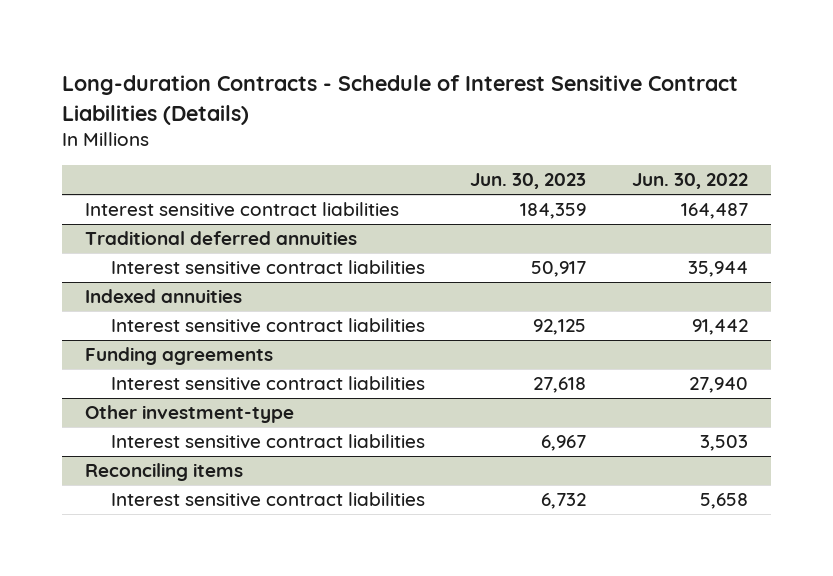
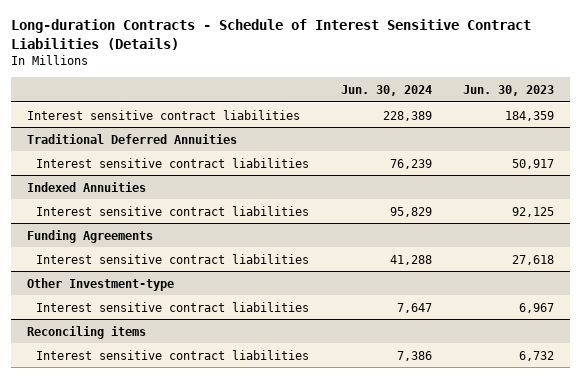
- | Jun. 30, 2023 | Jun. 30, 2022
+ | Jun. 30, 2024 | Jun. 30, 2023
- Traditional deferred annuities
+ Traditional Deferred Annuities
- Indexed annuities
+ Indexed Annuities
- Funding agreements
+ Funding Agreements
- Other investment-type
+ Other Investment-type

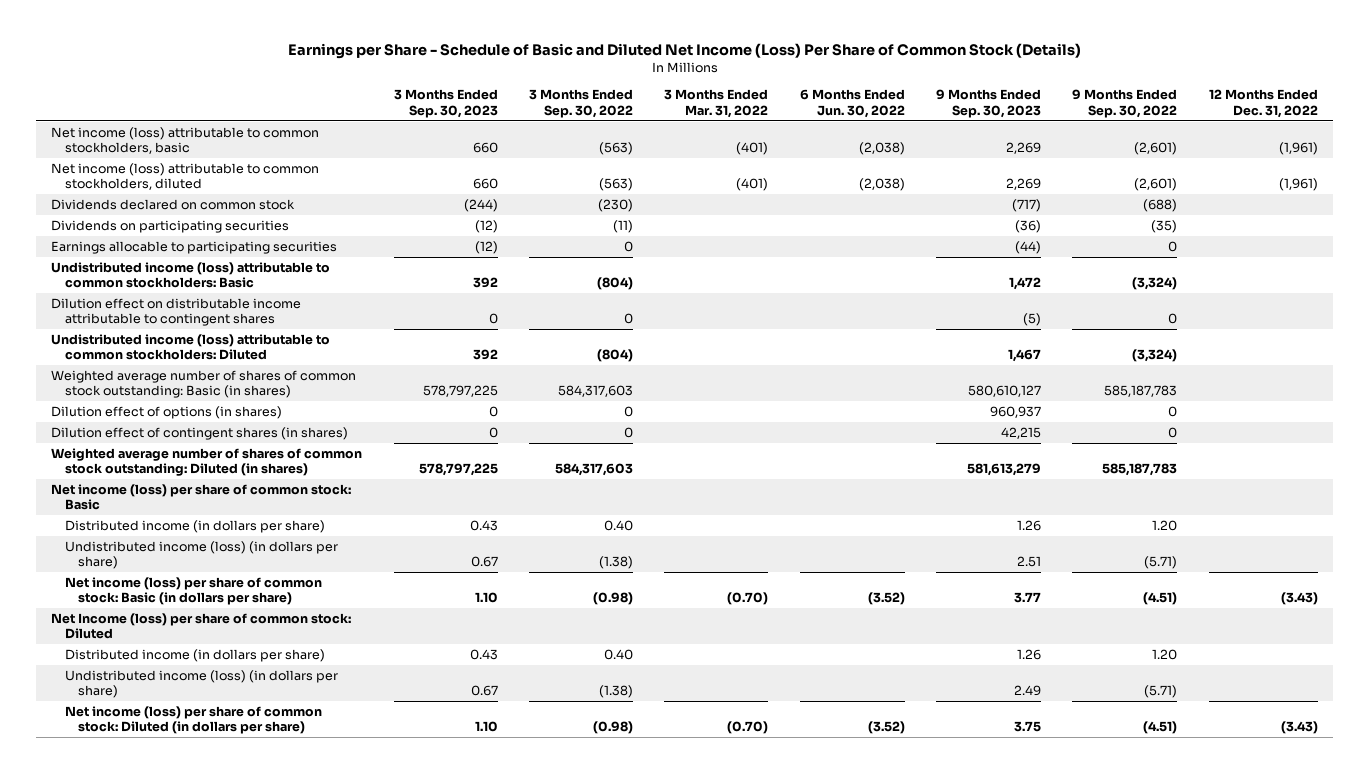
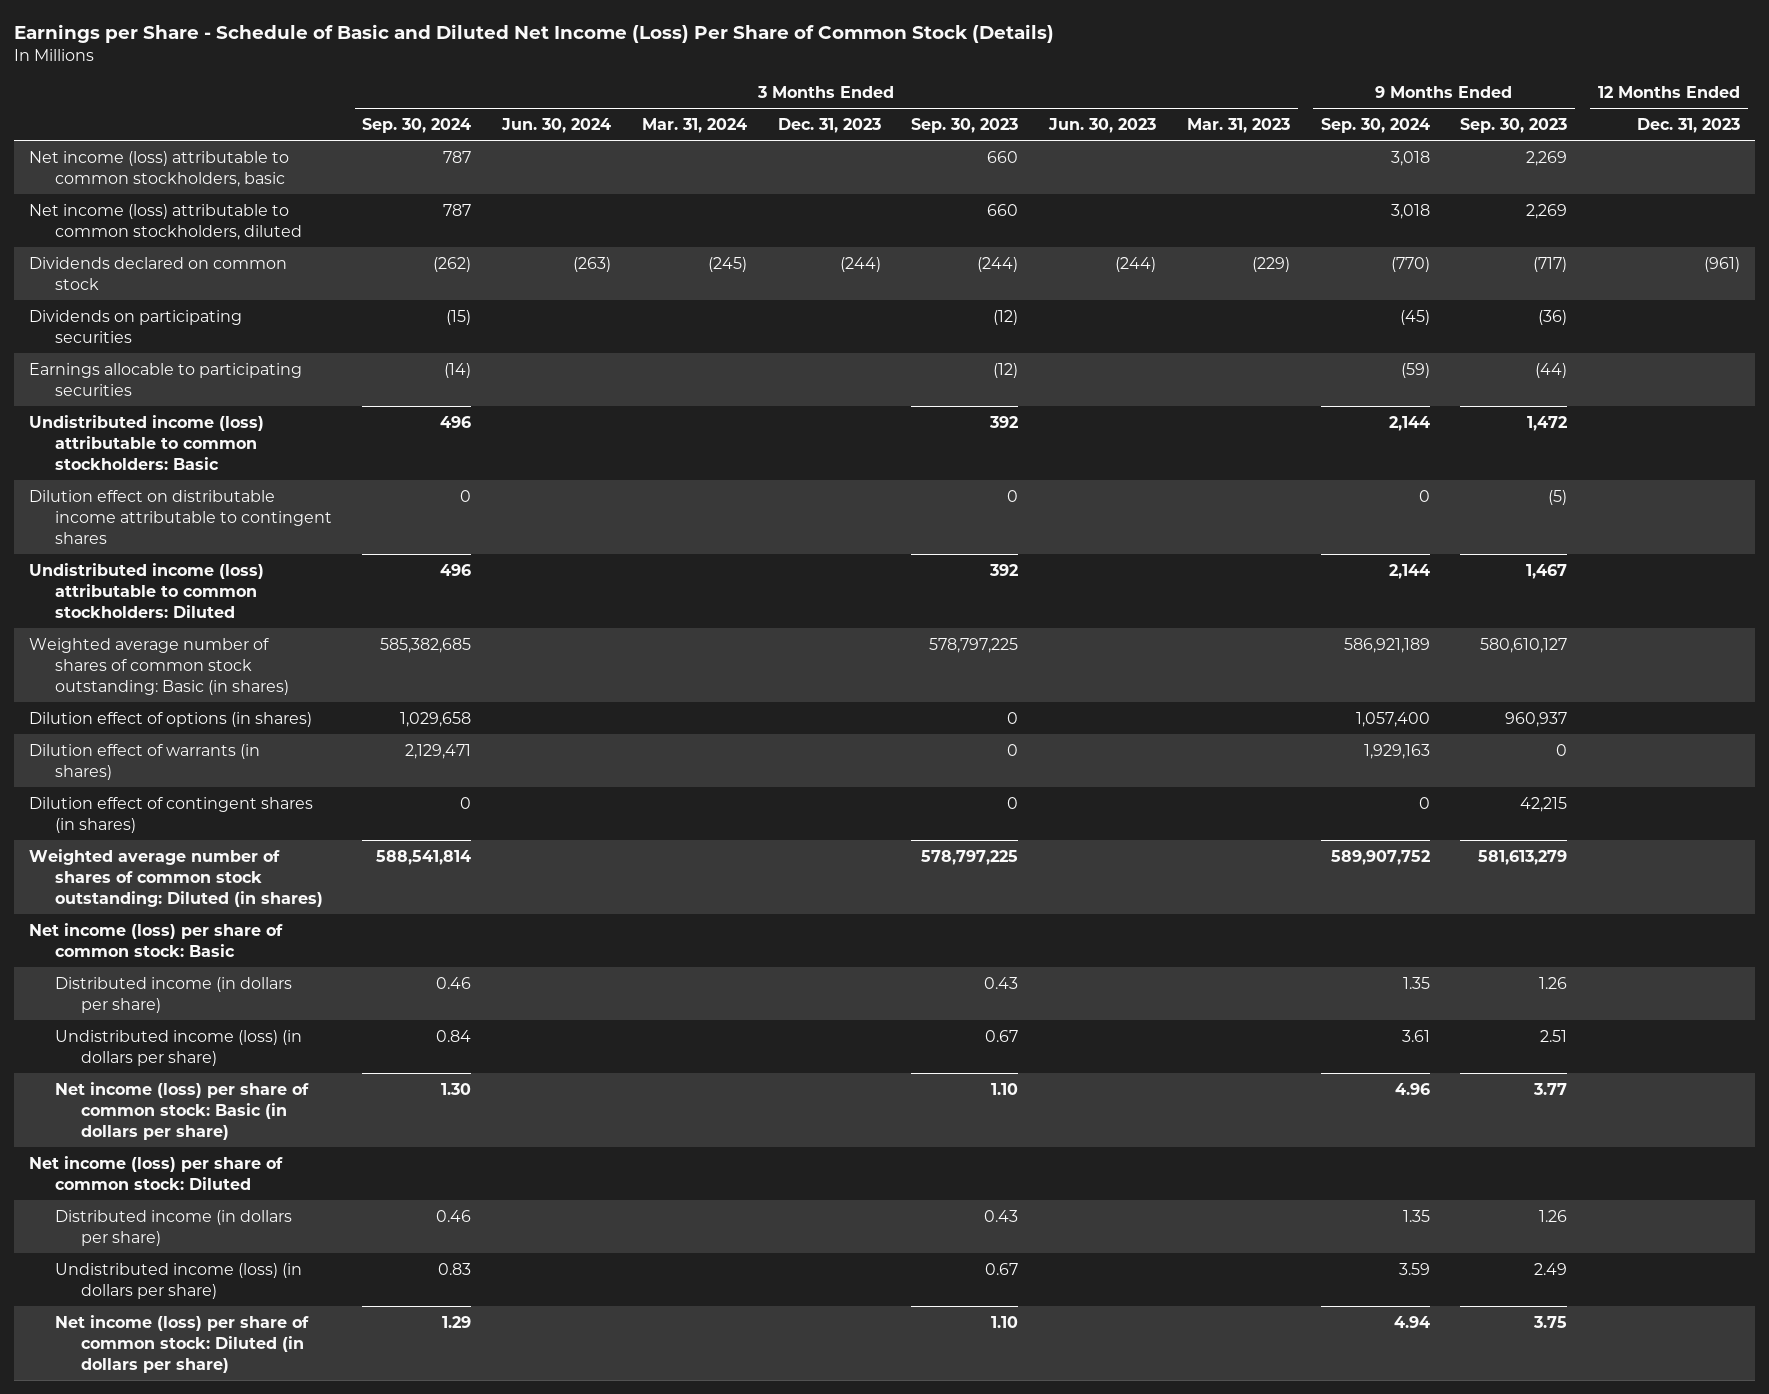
- | 3 Months Ended Sep. 30, 2023 | 3 Months Ended Sep. 30, 2022 | 3 Months Ended Mar. 31, 2022 | 6 Months Ended Jun. 30, 2022 | 9 Months Ended Sep. 30, 2023 | 9 Months Ended Sep. 30, 2022 | 12 Months Ended Dec. 31, 2022
+ | 3 Months Ended Sep. 30, 2024 | 3 Months Ended Jun. 30, 2024 | 3 Months Ended Mar. 31, 2024 | 3 Months Ended Dec. 31, 2023 | 3 Months Ended Sep. 30, 2023 | 3 Months Ended Jun. 30, 2023 | 3 Months Ended Mar. 31, 2023 | 9 Months Ended Sep. 30, 2024 | 9 Months Ended Sep. 30, 2023 | 12 Months Ended Dec. 31, 2023
+ Dilution effect of warrants (in shares) | 2,129,471 | | | | 0 | | | 1,929,163 | 0 |
- Net Income (loss) per share of common stock: Diluted
+ Net income (loss) per share of common stock: Diluted

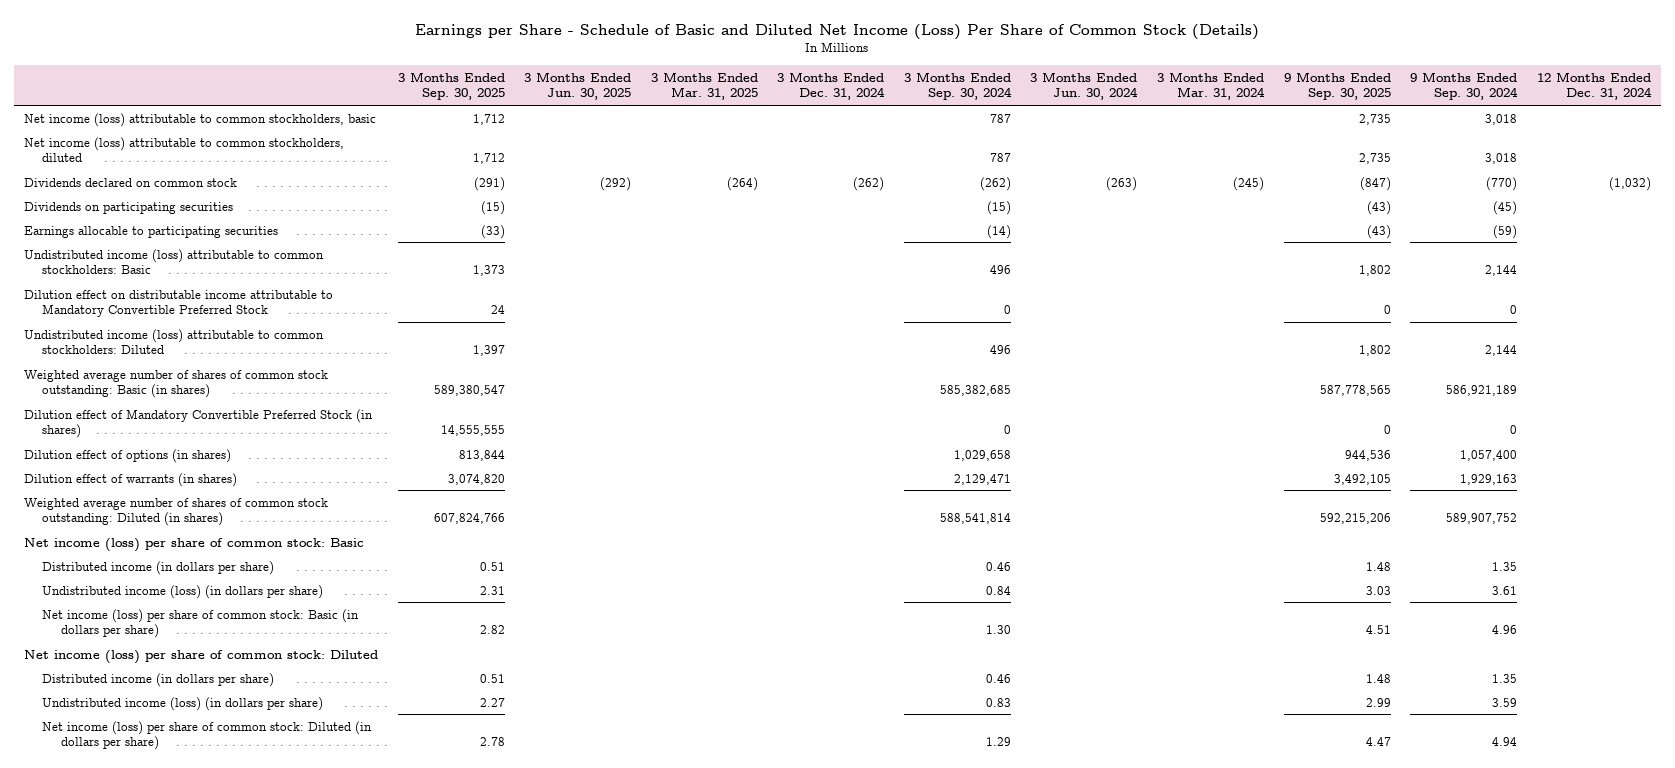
- | 3 Months Ended Sep. 30, 2024 | 3 Months Ended Jun. 30, 2024 | 3 Months Ended Mar. 31, 2024 | 3 Months Ended Dec. 31, 2023 | 3 Months Ended Sep. 30, 2023 | 3 Months Ended Jun. 30, 2023 | 3 Months Ended Mar. 31, 2023 | 9 Months Ended Sep. 30, 2024 | 9 Months Ended Sep. 30, 2023 | 12 Months Ended Dec. 31, 2023
+ | 3 Months Ended Sep. 30, 2025 | 3 Months Ended Jun. 30, 2025 | 3 Months Ended Mar. 31, 2025 | 3 Months Ended Dec. 31, 2024 | 3 Months Ended Sep. 30, 2024 | 3 Months Ended Jun. 30, 2024 | 3 Months Ended Mar. 31, 2024 | 9 Months Ended Sep. 30, 2025 | 9 Months Ended Sep. 30, 2024 | 12 Months Ended Dec. 31, 2024
- Dilution effect on distributable income attributable to contingent shares | 0 | | | | 0 | | | 0 | (5) |
+ Dilution effect on distributable income attributable to Mandatory Convertible Preferred Stock | 24 | | | | 0 | | | 0 | 0 |
+ Dilution effect of Mandatory Convertible Preferred Stock (in shares) | 14,555,555 | | | | 0 | | | 0 | 0 |
- Dilution effect of contingent shares (in shares) | 0 | | | | 0 | | | 0 | 42,215 |

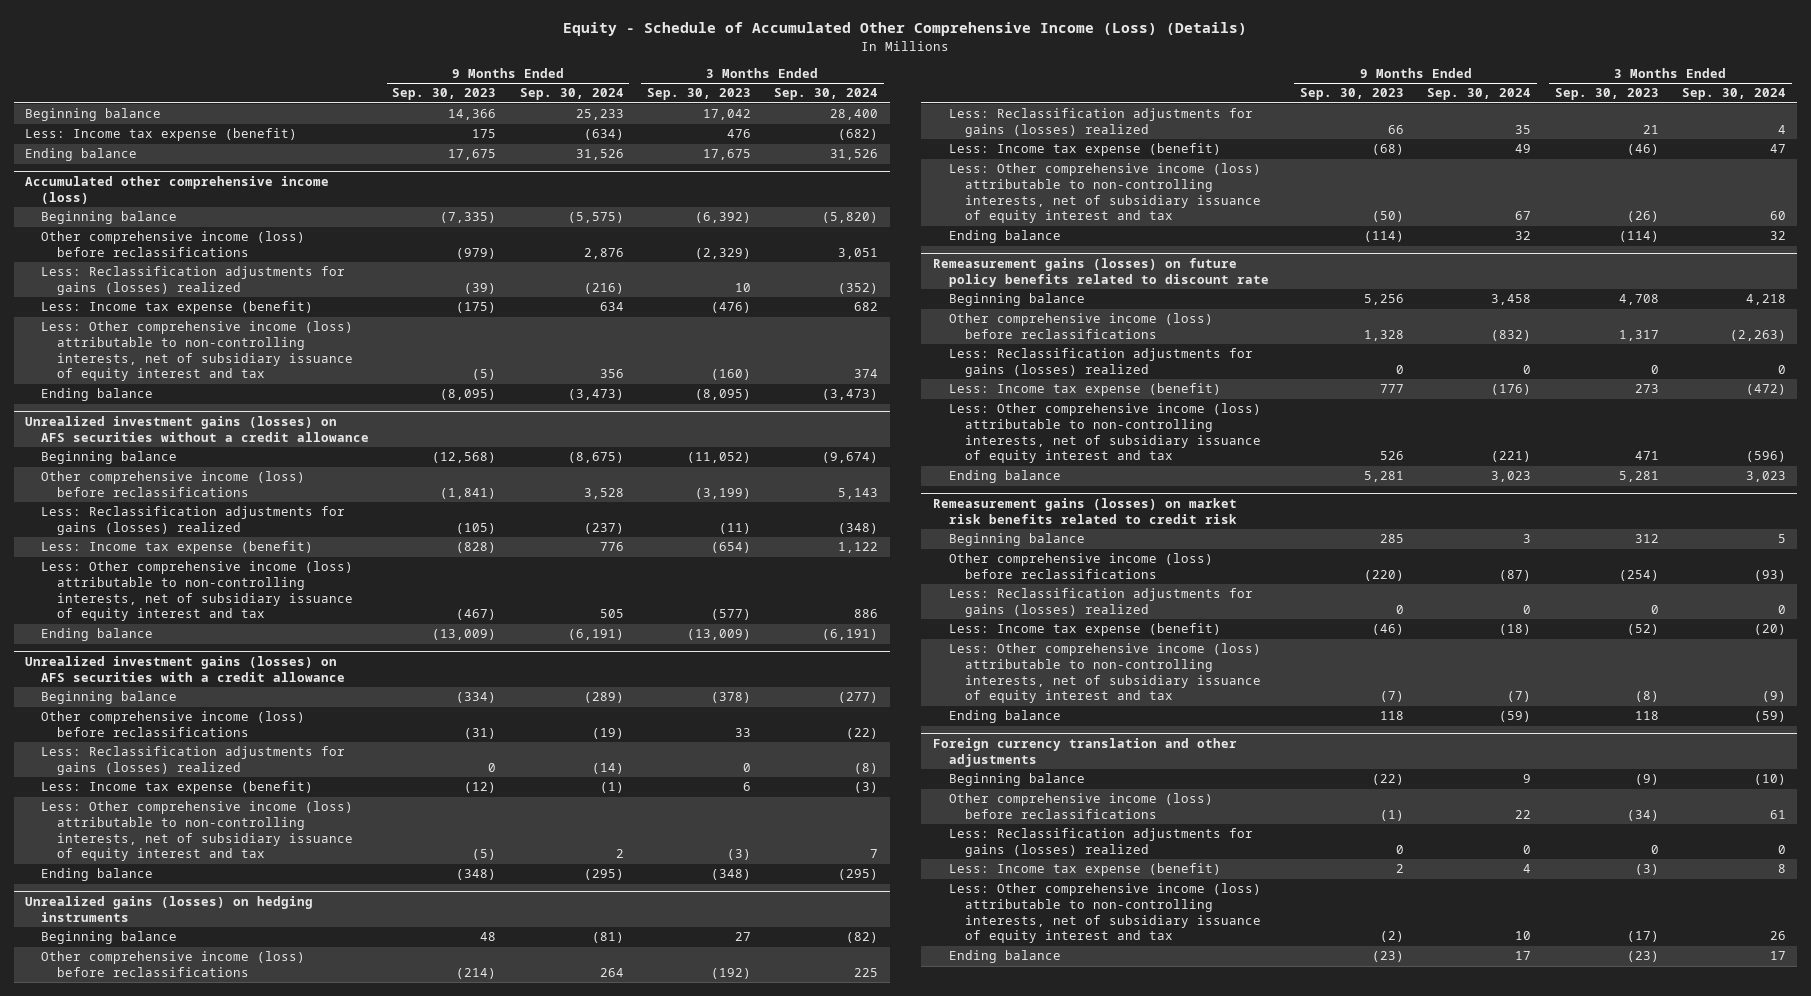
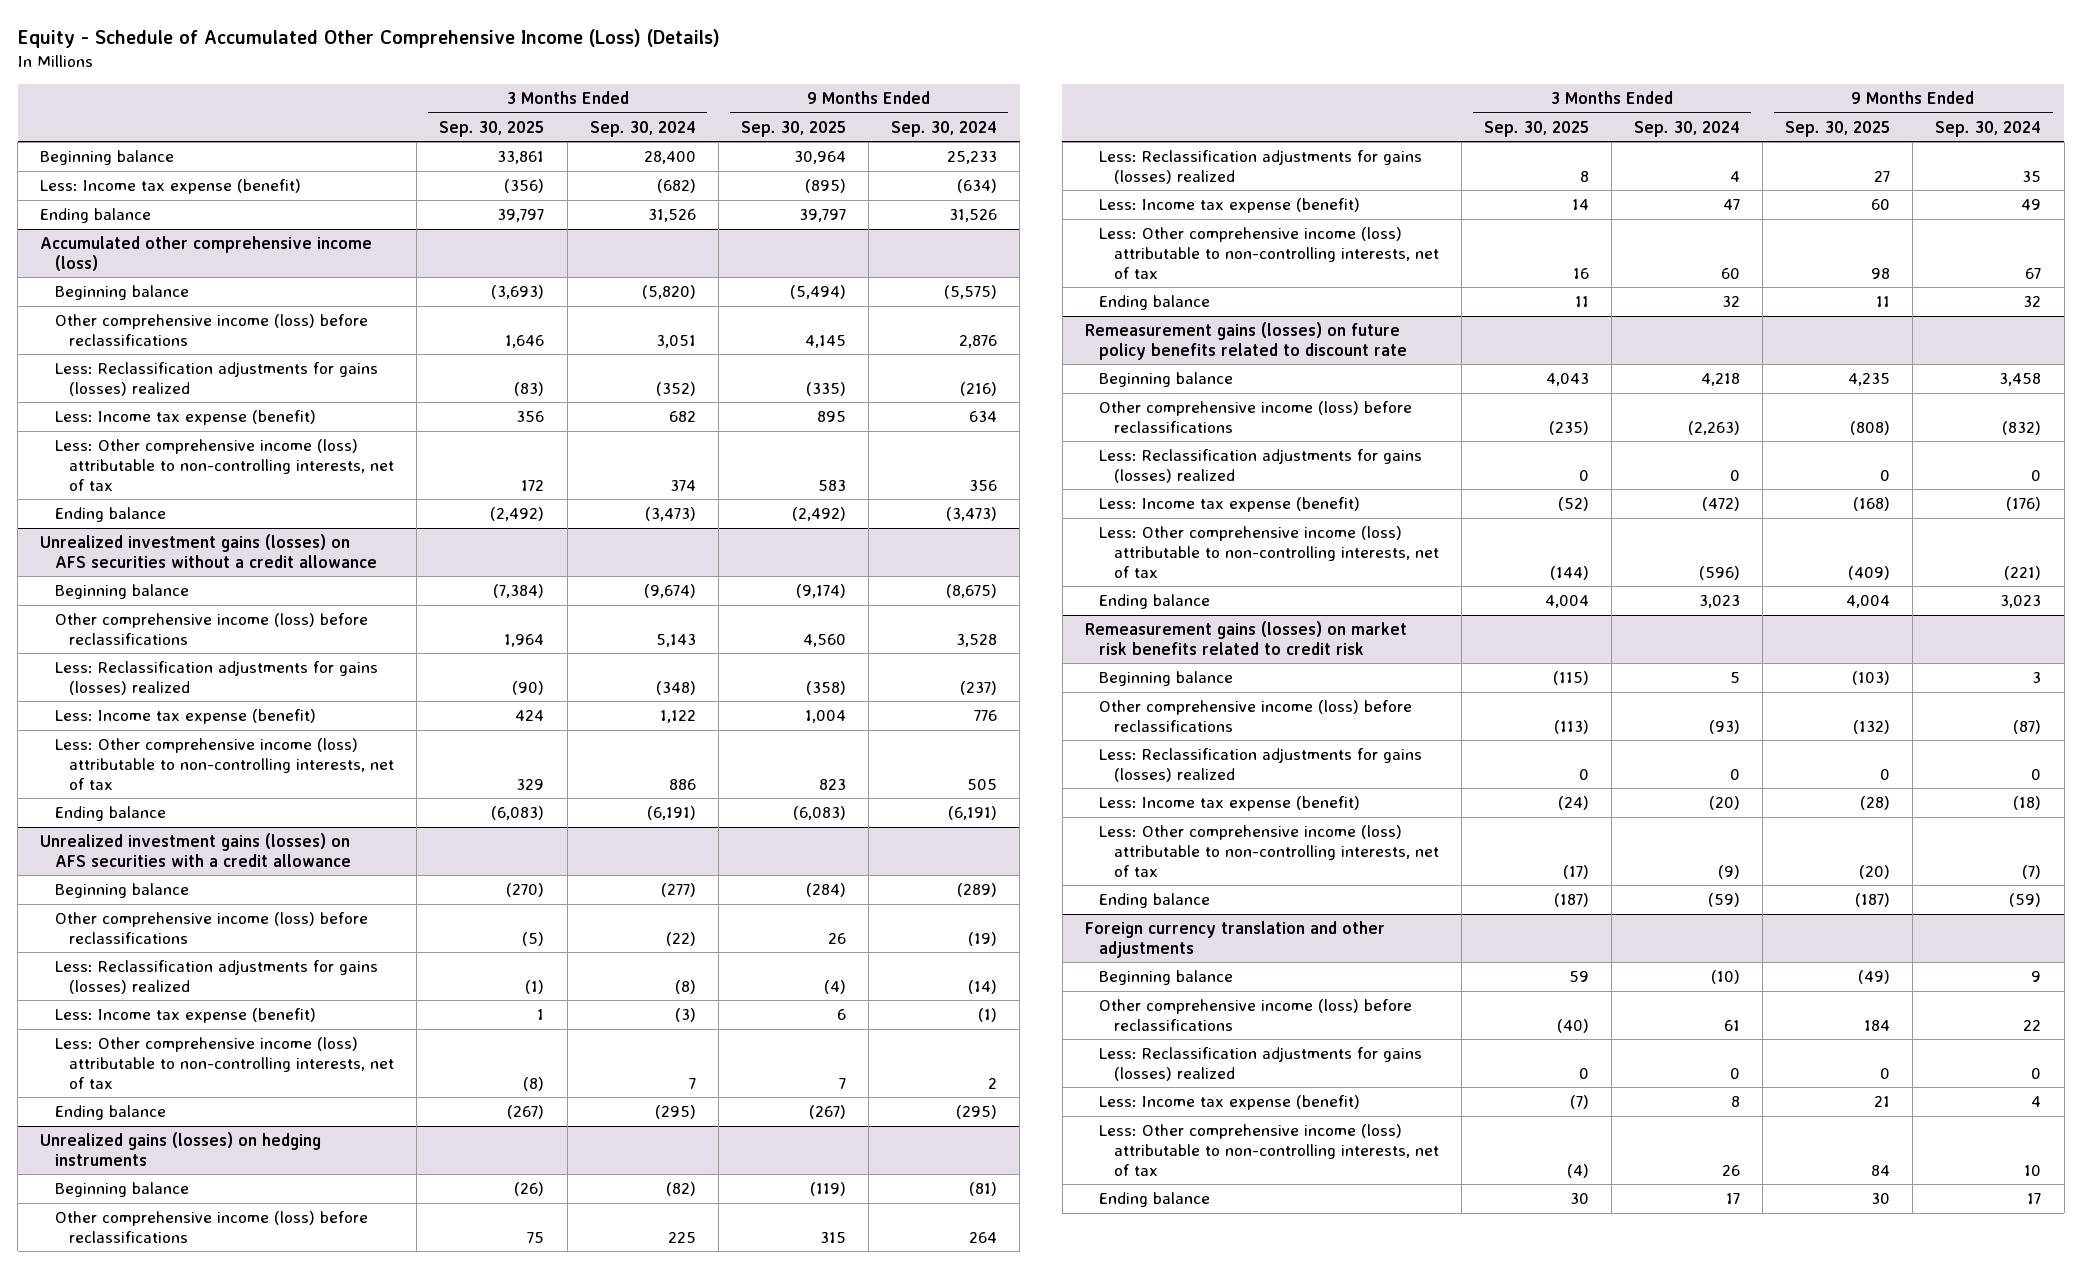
- | 9 Months Ended Sep. 30, 2023 | 9 Months Ended Sep. 30, 2024 | 3 Months Ended Sep. 30, 2023 | 3 Months Ended Sep. 30, 2024
+ | 3 Months Ended Sep. 30, 2025 | 3 Months Ended Sep. 30, 2024 | 9 Months Ended Sep. 30, 2025 | 9 Months Ended Sep. 30, 2024
@ Accumulated other comprehensive income (loss)
- Less: Other comprehensive income (loss) attributable to non-controlling interests, net of subsidiary issuance of equity interest and tax | (5) | 356 | (160) | 374
+ Less: Other comprehensive income (loss) attributable to non-controlling interests, net of tax | 172 | 374 | 583 | 356
@ Unrealized investment gains (losses) on AFS securities without a credit allowance
- Less: Other comprehensive income (loss) attributable to non-controlling interests, net of subsidiary issuance of equity interest and tax | (467) | 505 | (577) | 886
+ Less: Other comprehensive income (loss) attributable to non-controlling interests, net of tax | 329 | 886 | 823 | 505
@ Unrealized investment gains (losses) on AFS securities with a credit allowance
- Less: Other comprehensive income (loss) attributable to non-controlling interests, net of subsidiary issuance of equity interest and tax | (5) | 2 | (3) | 7
+ Less: Other comprehensive income (loss) attributable to non-controlling interests, net of tax | (8) | 7 | 7 | 2
@ Unrealized gains (losses) on hedging instruments
- Less: Other comprehensive income (loss) attributable to non-controlling interests, net of subsidiary issuance of equity interest and tax | (50) | 67 | (26) | 60
+ Less: Other comprehensive income (loss) attributable to non-controlling interests, net of tax | 16 | 60 | 98 | 67
@ Remeasurement gains (losses) on future policy benefits related to discount rate
- Less: Other comprehensive income (loss) attributable to non-controlling interests, net of subsidiary issuance of equity interest and tax | 526 | (221) | 471 | (596)
+ Less: Other comprehensive income (loss) attributable to non-controlling interests, net of tax | (144) | (596) | (409) | (221)
@ Remeasurement gains (losses) on market risk benefits related to credit risk
- Less: Other comprehensive income (loss) attributable to non-controlling interests, net of subsidiary issuance of equity interest and tax | (7) | (7) | (8) | (9)
+ Less: Other comprehensive income (loss) attributable to non-controlling interests, net of tax | (17) | (9) | (20) | (7)
@ Foreign currency translation and other adjustments
- Less: Other comprehensive income (loss) attributable to non-controlling interests, net of subsidiary issuance of equity interest and tax | (2) | 10 | (17) | 26
+ Less: Other comprehensive income (loss) attributable to non-controlling interests, net of tax | (4) | 26 | 84 | 10

